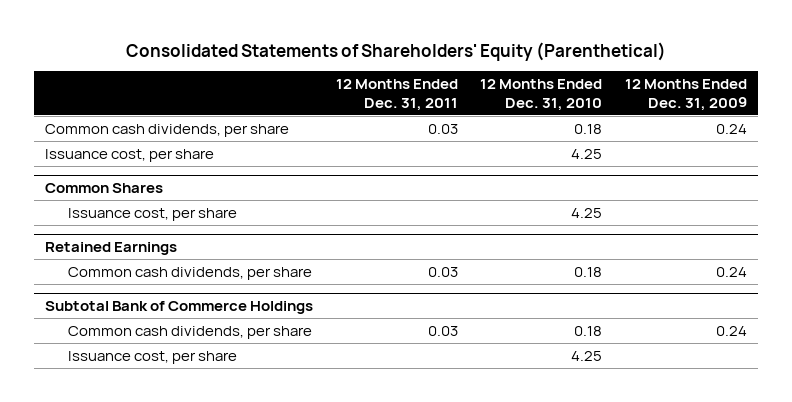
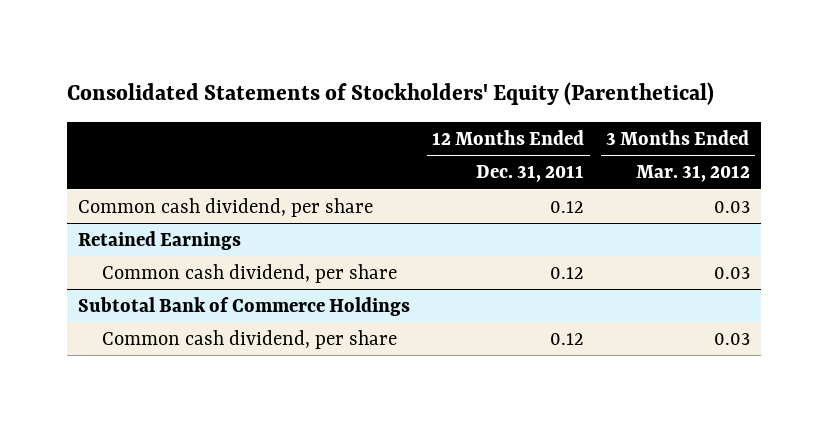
- Consolidated Statements of Shareholders' Equity (Parenthetical)
+ Consolidated Statements of Stockholders' Equity (Parenthetical)
- | 12 Months Ended Dec. 31, 2011 | 12 Months Ended Dec. 31, 2010 | 12 Months Ended Dec. 31, 2009
+ | 12 Months Ended Dec. 31, 2011 | 3 Months Ended Mar. 31, 2012
- Common cash dividends, per share | 0.03 | 0.18 | 0.24
- Issuance cost, per share | | 4.25 |
- Common Shares
- Issuance cost, per share | | 4.25 |
+ Common cash dividend, per share | 0.12 | 0.03
@ Retained Earnings
- Common cash dividends, per share | 0.03 | 0.18 | 0.24
+ Common cash dividend, per share | 0.12 | 0.03
@ Subtotal Bank of Commerce Holdings
- Common cash dividends, per share | 0.03 | 0.18 | 0.24
- Issuance cost, per share | | 4.25 |
+ Common cash dividend, per share | 0.12 | 0.03

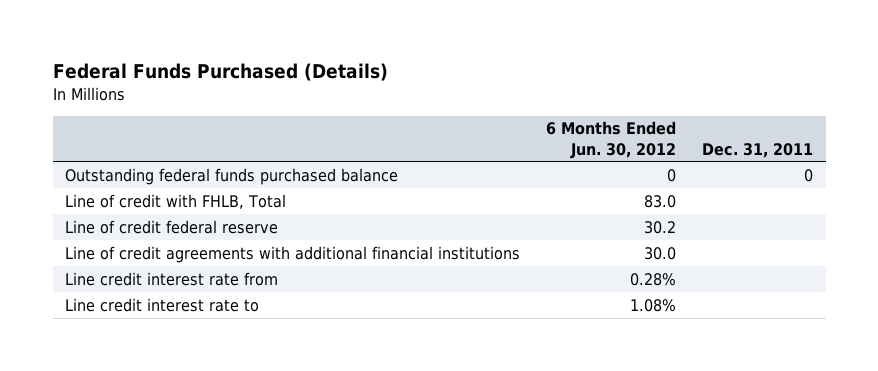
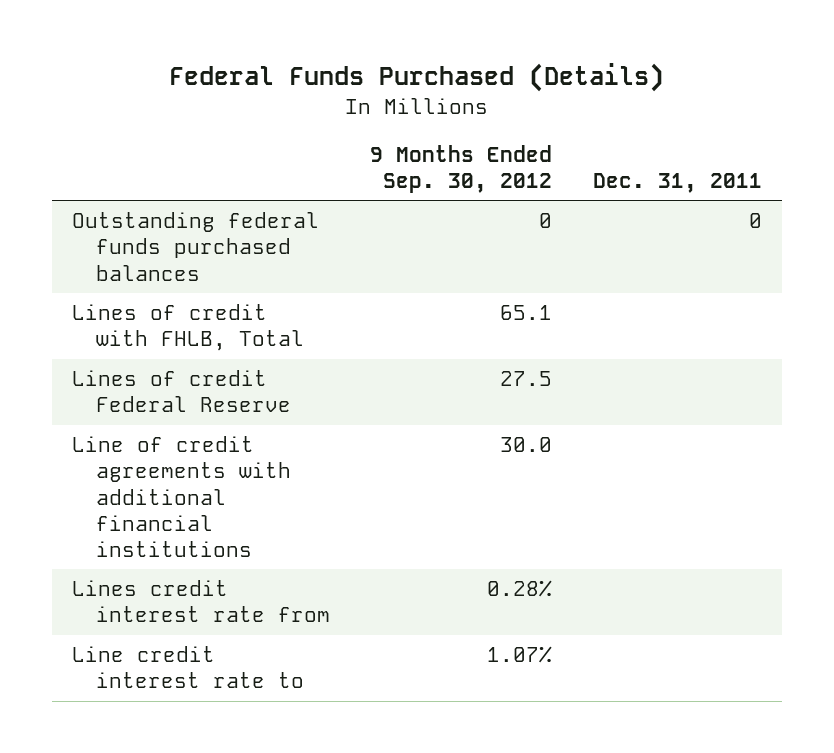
- | 6 Months Ended Jun. 30, 2012 | Dec. 31, 2011
+ | 9 Months Ended Sep. 30, 2012 | Dec. 31, 2011
- Outstanding federal funds purchased balance | 0 | 0
- Line of credit with FHLB, Total | 83.0 |
- Line of credit federal reserve | 30.2 |
+ Outstanding federal funds purchased balances | 0 | 0
+ Lines of credit with FHLB, Total | 65.1 |
+ Lines of credit Federal Reserve | 27.5 |
- Line credit interest rate from | 0.28% |
+ Lines credit interest rate from | 0.28% |

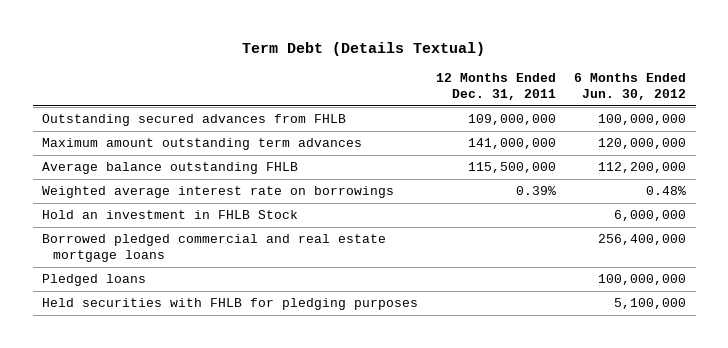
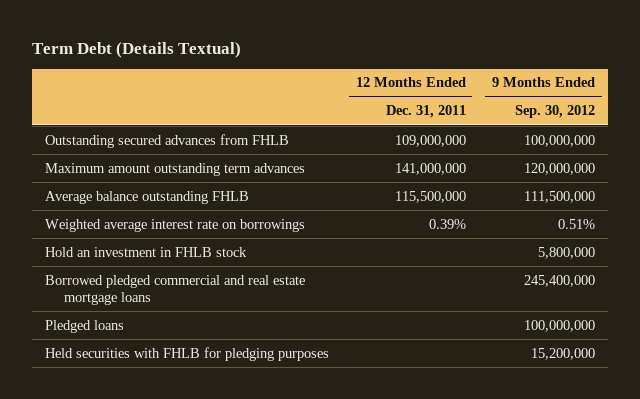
- | 12 Months Ended Dec. 31, 2011 | 6 Months Ended Jun. 30, 2012
+ | 12 Months Ended Dec. 31, 2011 | 9 Months Ended Sep. 30, 2012
- Hold an investment in FHLB Stock | | 6,000,000
+ Hold an investment in FHLB stock | | 5,800,000

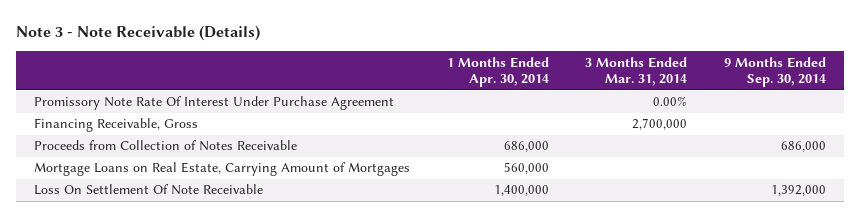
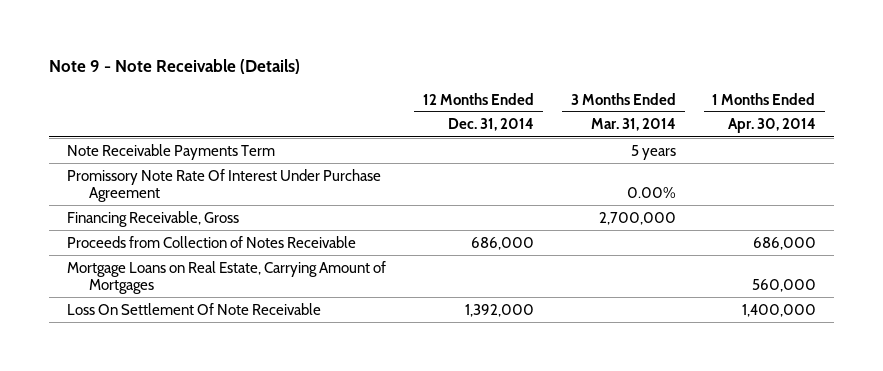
- Note 3 - Note Receivable (Details)
+ Note 9 - Note Receivable (Details)
- | 1 Months Ended Apr. 30, 2014 | 3 Months Ended Mar. 31, 2014 | 9 Months Ended Sep. 30, 2014
+ | 12 Months Ended Dec. 31, 2014 | 3 Months Ended Mar. 31, 2014 | 1 Months Ended Apr. 30, 2014
+ Note Receivable Payments Term | | 5 years |

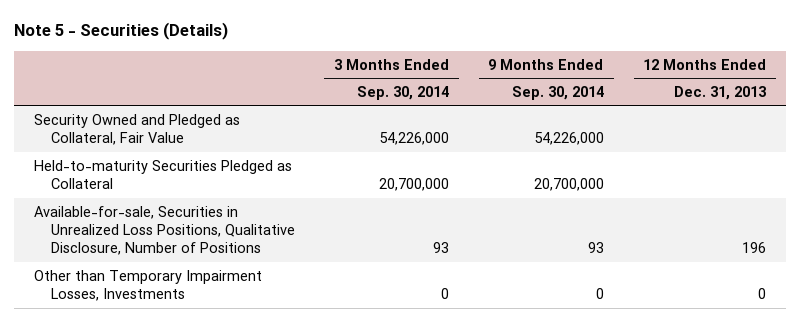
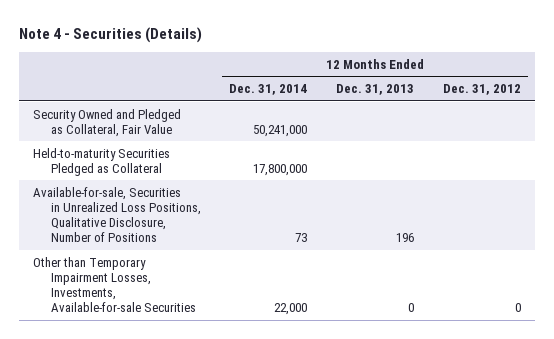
- Note 5 - Securities (Details)
+ Note 4 - Securities (Details)
- | 3 Months Ended Sep. 30, 2014 | 9 Months Ended Sep. 30, 2014 | 12 Months Ended Dec. 31, 2013
+ | 12 Months Ended Dec. 31, 2014 | 12 Months Ended Dec. 31, 2013 | 12 Months Ended Dec. 31, 2012
- Other than Temporary Impairment Losses, Investments | 0 | 0 | 0
+ Other than Temporary Impairment Losses, Investments, Available-for-sale Securities | 22,000 | 0 | 0

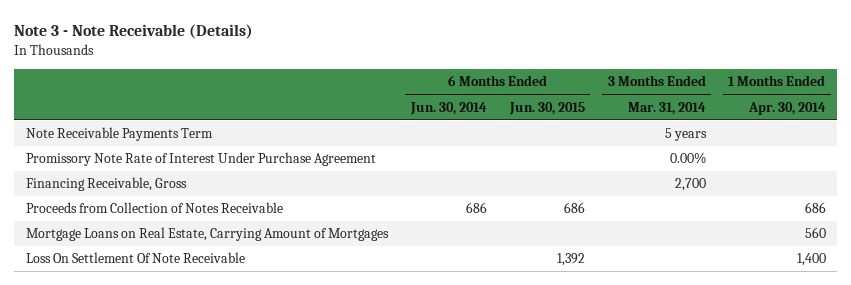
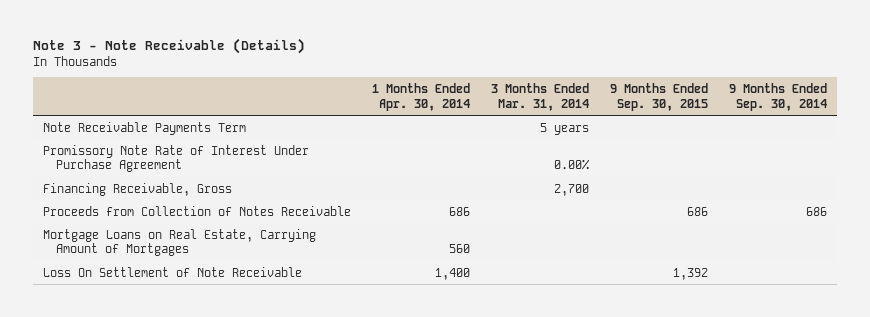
- | 6 Months Ended Jun. 30, 2014 | 6 Months Ended Jun. 30, 2015 | 3 Months Ended Mar. 31, 2014 | 1 Months Ended Apr. 30, 2014
+ | 1 Months Ended Apr. 30, 2014 | 3 Months Ended Mar. 31, 2014 | 9 Months Ended Sep. 30, 2015 | 9 Months Ended Sep. 30, 2014
- Loss On Settlement Of Note Receivable | | 1,392 | | 1,400
+ Loss On Settlement of Note Receivable | 1,400 | | 1,392 |

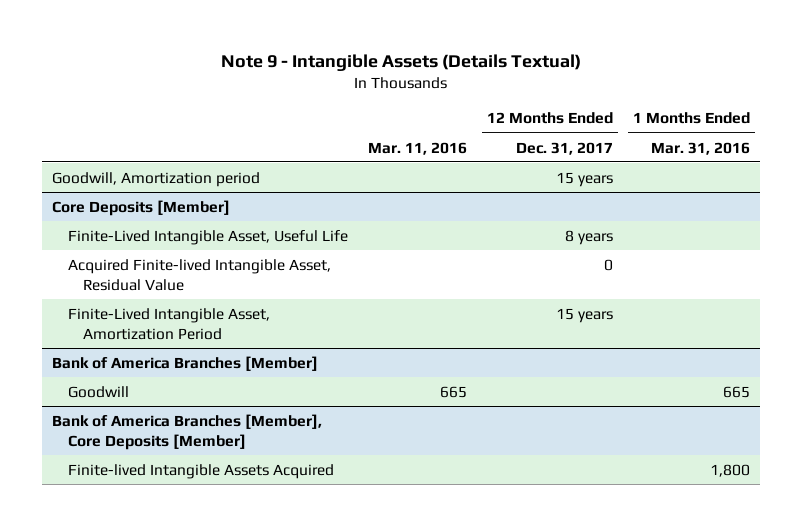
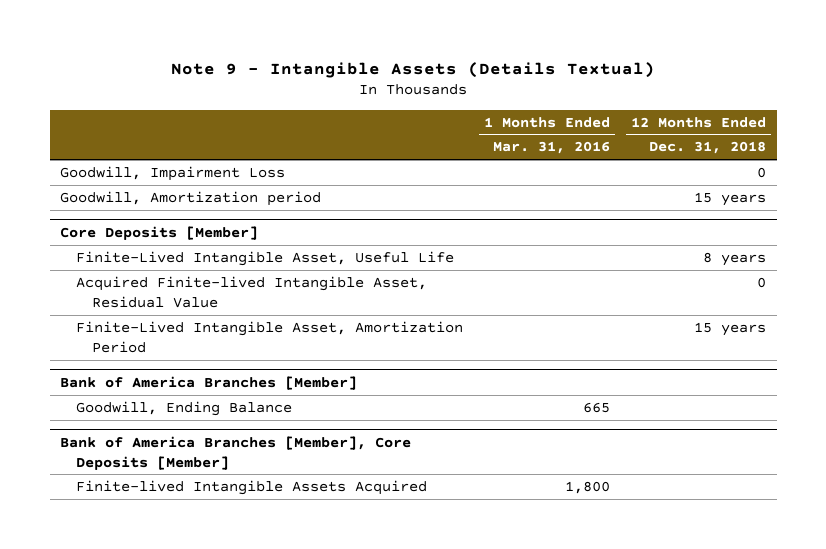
- | Mar. 11, 2016 | 12 Months Ended Dec. 31, 2017 | 1 Months Ended Mar. 31, 2016
+ | 1 Months Ended Mar. 31, 2016 | 12 Months Ended Dec. 31, 2018
+ Goodwill, Impairment Loss | | 0
@ Bank of America Branches [Member]
- Goodwill | 665 | | 665
+ Goodwill, Ending Balance | 665 |

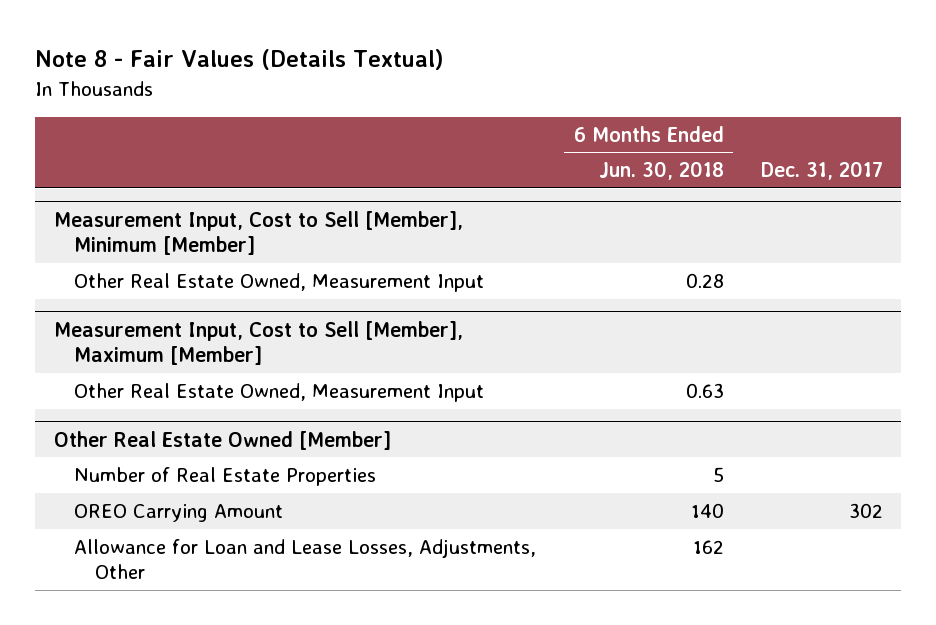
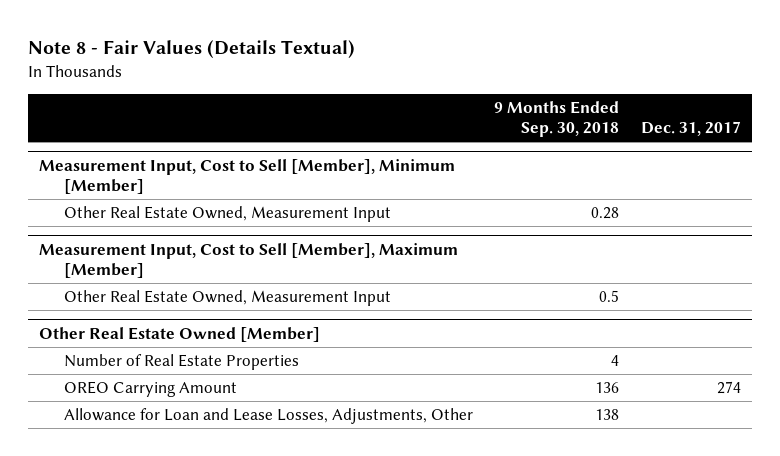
- | 6 Months Ended Jun. 30, 2018 | Dec. 31, 2017
+ | 9 Months Ended Sep. 30, 2018 | Dec. 31, 2017
@ Other Real Estate Owned [Member]
- OREO Carrying Amount | 140 | 302
+ OREO Carrying Amount | 136 | 274

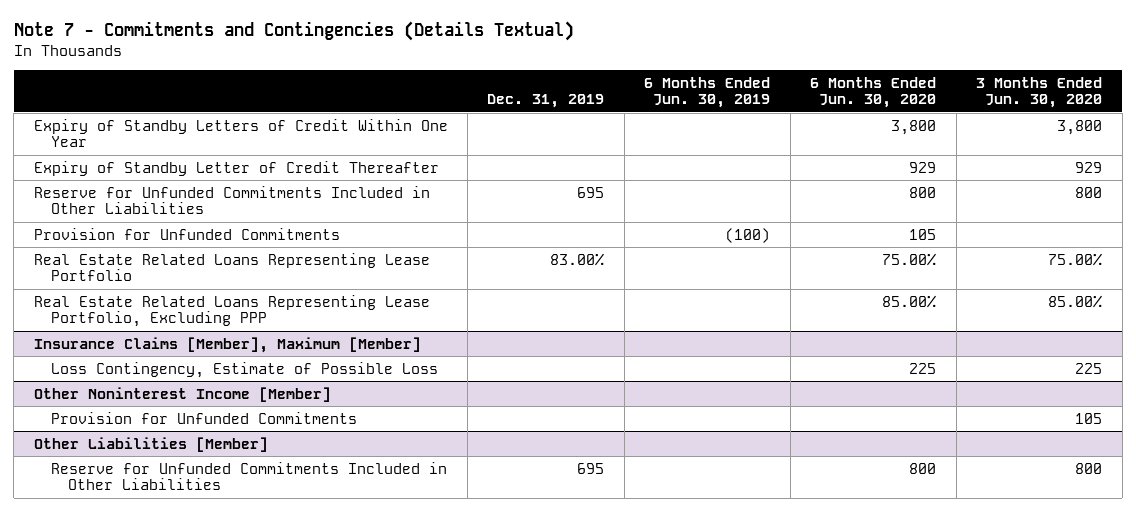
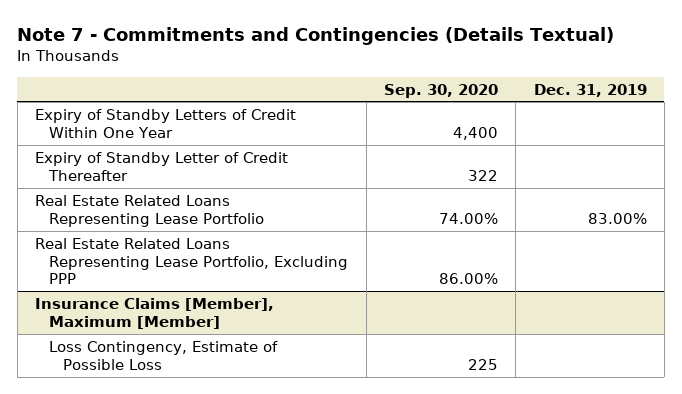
- | Dec. 31, 2019 | 6 Months Ended Jun. 30, 2019 | 6 Months Ended Jun. 30, 2020 | 3 Months Ended Jun. 30, 2020
+ | Sep. 30, 2020 | Dec. 31, 2019
- Reserve for Unfunded Commitments Included in Other Liabilities | 695 | | 800 | 800
- Provision for Unfunded Commitments | | (100) | 105 |
- Other Noninterest Income [Member]
- Provision for Unfunded Commitments | | | | 105
- Other Liabilities [Member]
- Reserve for Unfunded Commitments Included in Other Liabilities | 695 | | 800 | 800

